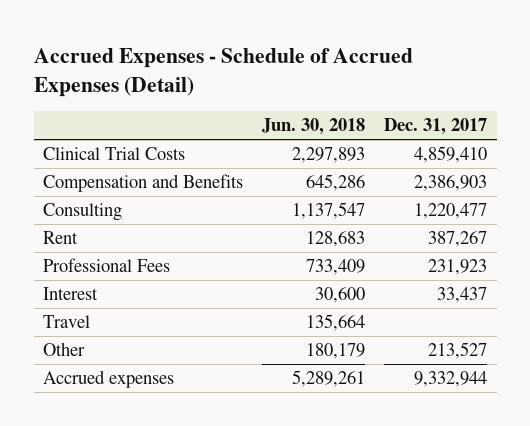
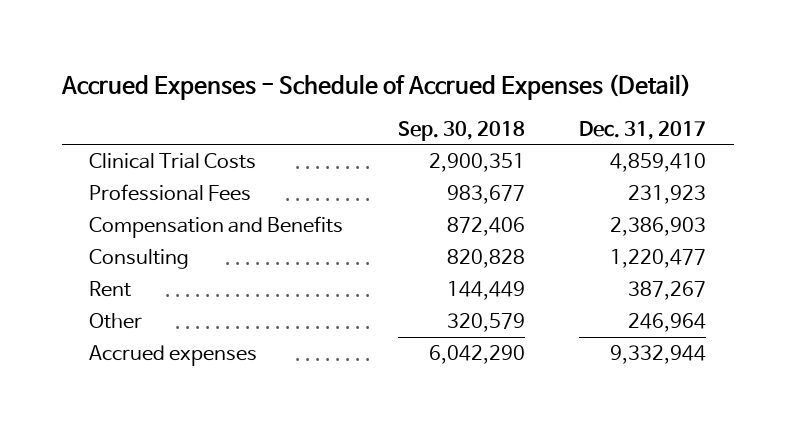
- | Jun. 30, 2018 | Dec. 31, 2017
+ | Sep. 30, 2018 | Dec. 31, 2017
moved up: Professional Fees | 983,677 | 231,923
- Interest | 30,600 | 33,437
- Travel | 135,664 |
- Other | 180,179 | 213,527
+ Other | 320,579 | 246,964

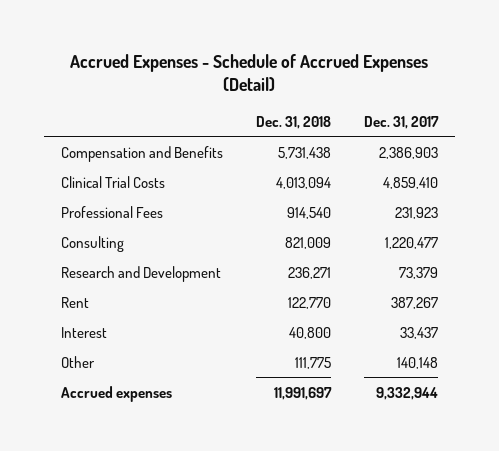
- | Sep. 30, 2018 | Dec. 31, 2017
+ | Dec. 31, 2018 | Dec. 31, 2017
moved up: Compensation and Benefits | 5,731,438 | 2,386,903
+ Research and Development | 236,271 | 73,379
- Other | 320,579 | 246,964
+ Interest | 40,800 | 33,437
+ Other | 111,775 | 140,148

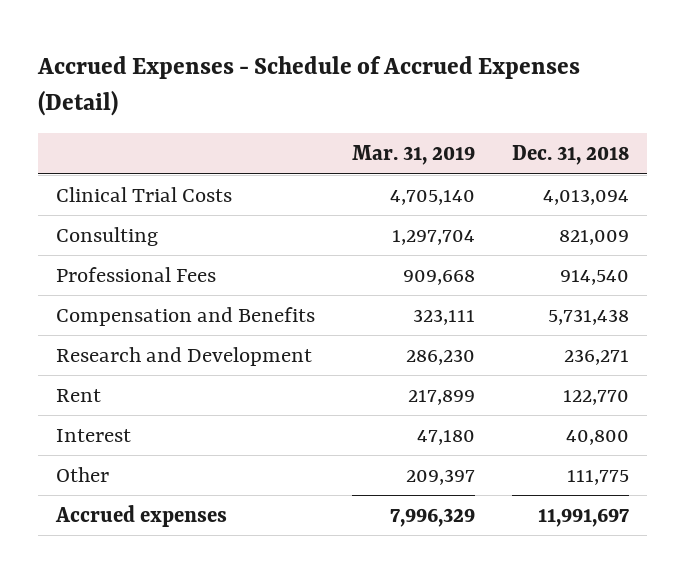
- | Dec. 31, 2018 | Dec. 31, 2017
+ | Mar. 31, 2019 | Dec. 31, 2018
moved down: Professional Fees | 909,668 | 914,540
moved down: Compensation and Benefits | 323,111 | 5,731,438

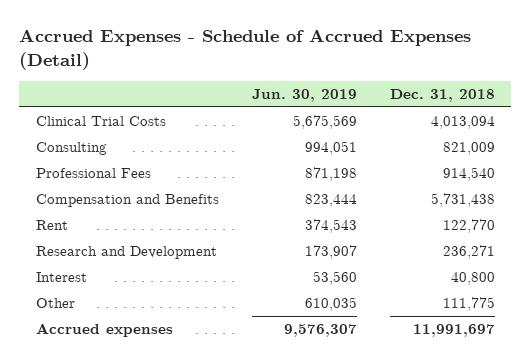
- | Mar. 31, 2019 | Dec. 31, 2018
+ | Jun. 30, 2019 | Dec. 31, 2018
moved down: Research and Development | 173,907 | 236,271

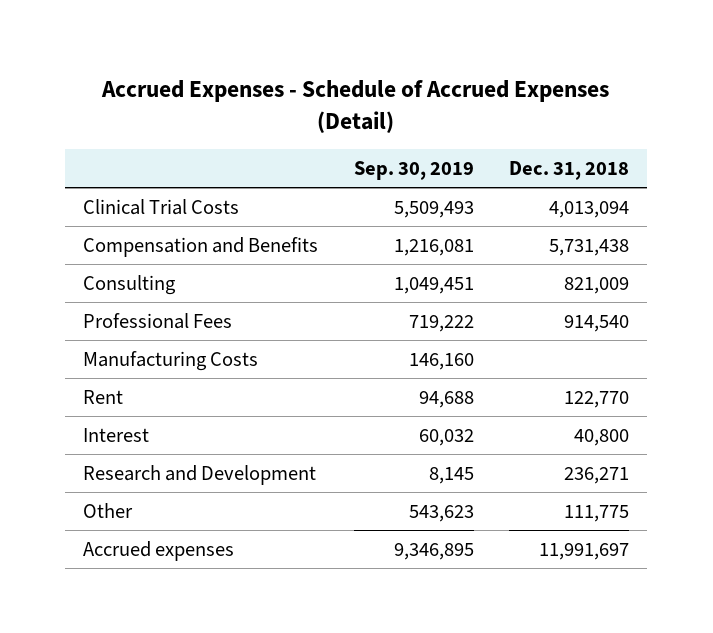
- | Jun. 30, 2019 | Dec. 31, 2018
+ | Sep. 30, 2019 | Dec. 31, 2018
moved up: Compensation and Benefits | 1,216,081 | 5,731,438
+ Manufacturing Costs | 146,160 |
moved down: Research and Development | 8,145 | 236,271

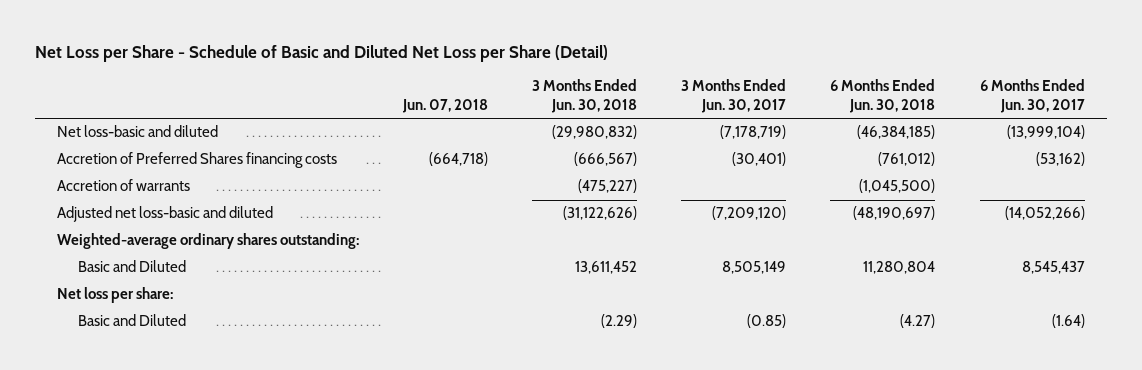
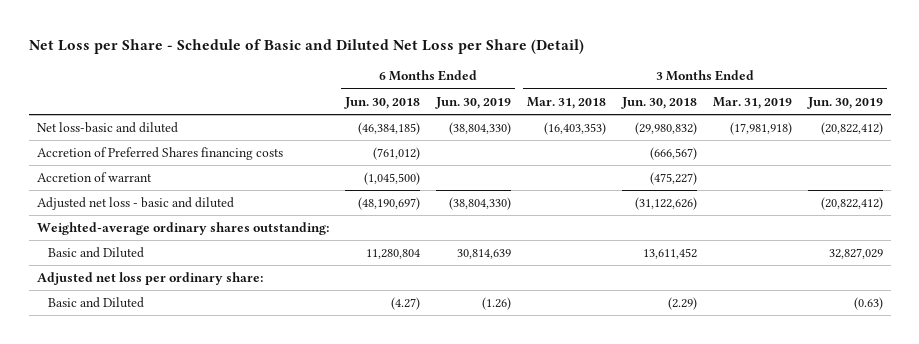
- | Jun. 07, 2018 | 3 Months Ended Jun. 30, 2018 | 3 Months Ended Jun. 30, 2017 | 6 Months Ended Jun. 30, 2018 | 6 Months Ended Jun. 30, 2017
+ | 6 Months Ended Jun. 30, 2018 | 6 Months Ended Jun. 30, 2019 | 3 Months Ended Mar. 31, 2018 | 3 Months Ended Jun. 30, 2018 | 3 Months Ended Mar. 31, 2019 | 3 Months Ended Jun. 30, 2019
- Accretion of warrants | | (475,227) | | (1,045,500) |
- Adjusted net loss-basic and diluted | | (31,122,626) | (7,209,120) | (48,190,697) | (14,052,266)
+ Accretion of warrant | (1,045,500) | | | (475,227) | |
+ Adjusted net loss - basic and diluted | (48,190,697) | (38,804,330) | | (31,122,626) | | (20,822,412)
- Net loss per share:
+ Adjusted net loss per ordinary share:

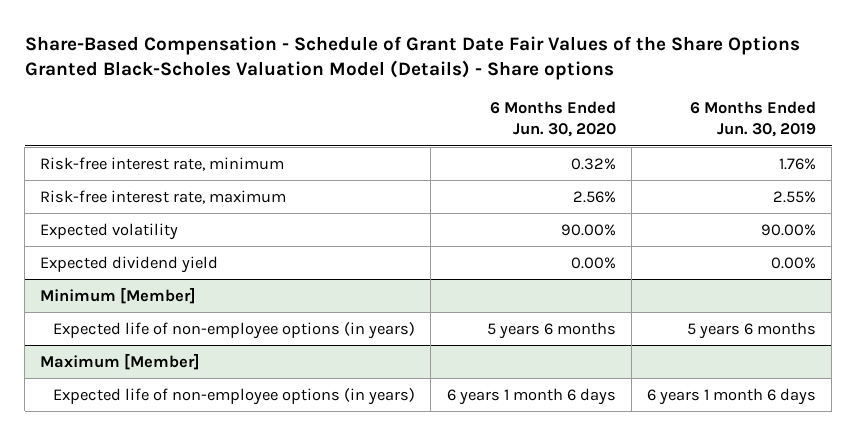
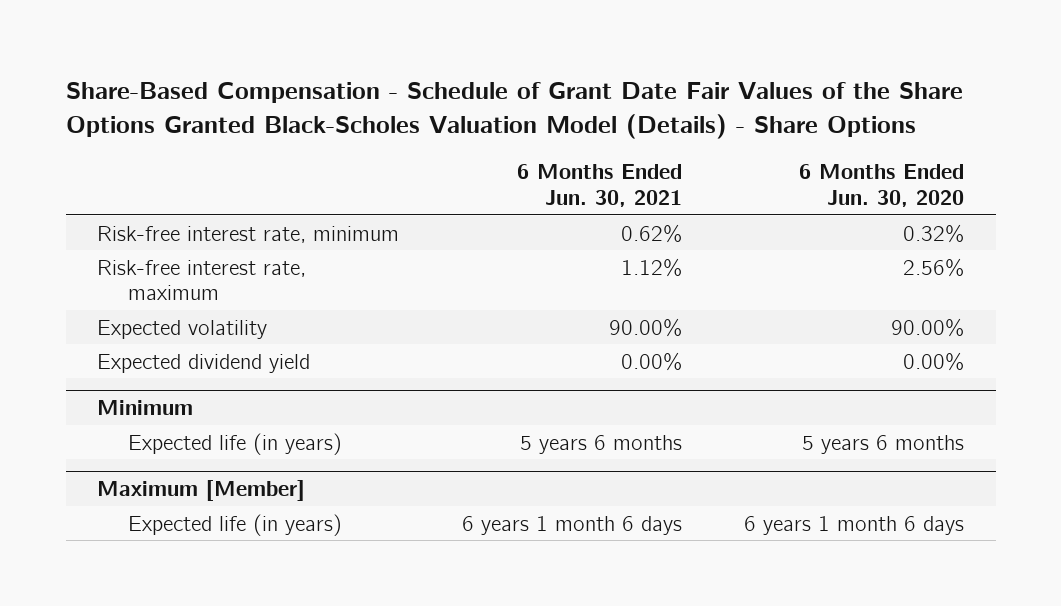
- Share-Based Compensation - Schedule of Grant Date Fair Values of the Share Options Granted Black-Scholes Valuation Model (Details) - Share options
+ Share-Based Compensation - Schedule of Grant Date Fair Values of the Share Options Granted Black-Scholes Valuation Model (Details) - Share Options
- | 6 Months Ended Jun. 30, 2020 | 6 Months Ended Jun. 30, 2019
+ | 6 Months Ended Jun. 30, 2021 | 6 Months Ended Jun. 30, 2020
- Minimum [Member]
- Expected life of non-employee options (in years) | 5 years 6 months | 5 years 6 months
+ Minimum
+ Expected life (in years) | 5 years 6 months | 5 years 6 months
@ Maximum [Member]
- Expected life of non-employee options (in years) | 6 years 1 month 6 days | 6 years 1 month 6 days
+ Expected life (in years) | 6 years 1 month 6 days | 6 years 1 month 6 days

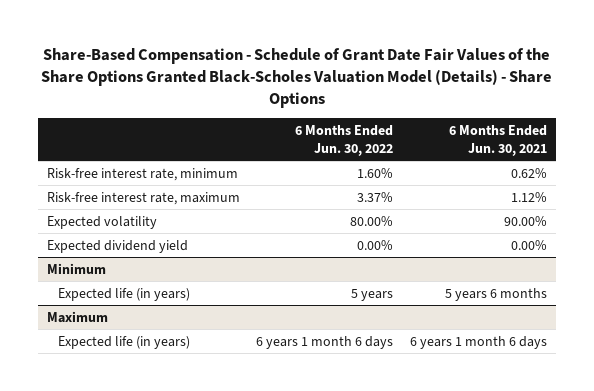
- | 6 Months Ended Jun. 30, 2021 | 6 Months Ended Jun. 30, 2020
+ | 6 Months Ended Jun. 30, 2022 | 6 Months Ended Jun. 30, 2021
- Maximum [Member]
+ Maximum

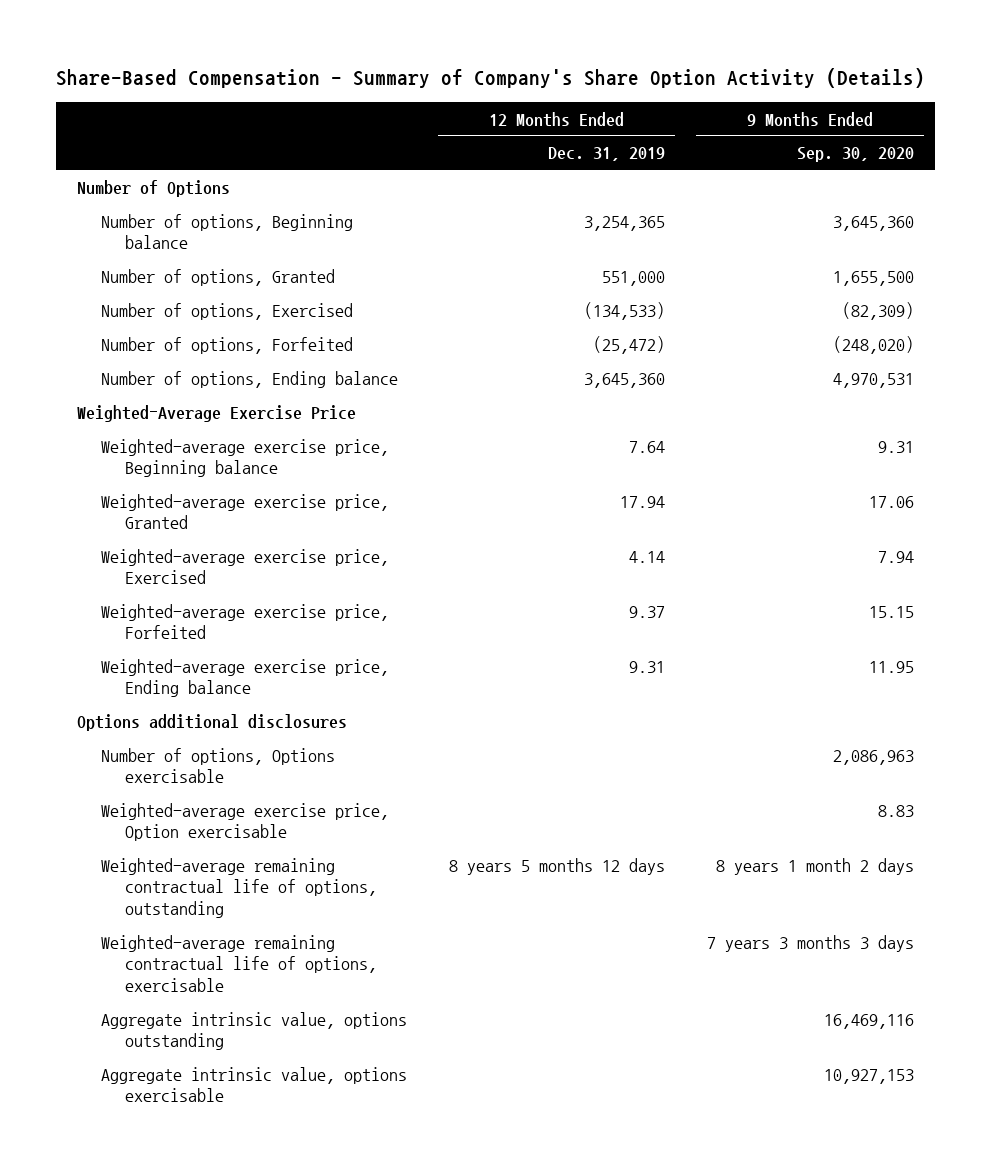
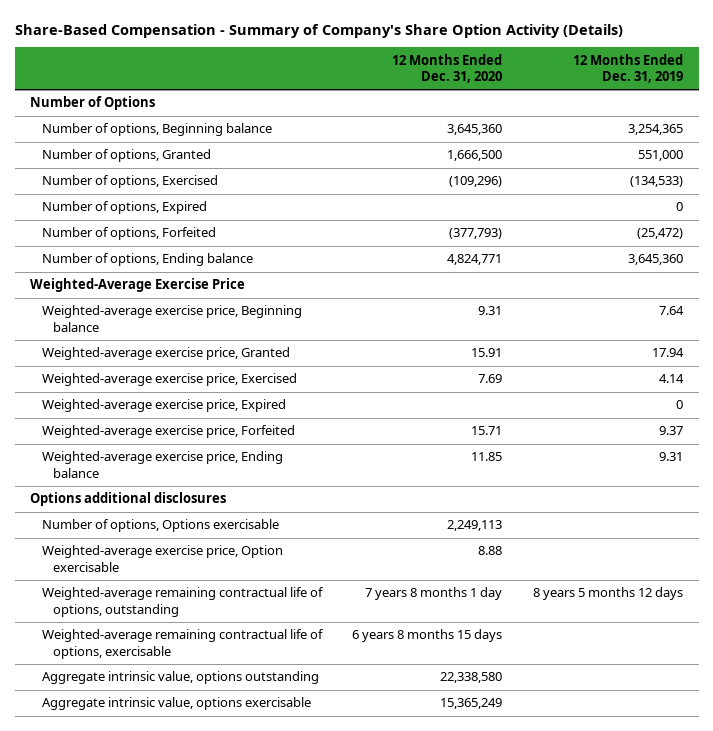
- | 12 Months Ended Dec. 31, 2019 | 9 Months Ended Sep. 30, 2020
+ | 12 Months Ended Dec. 31, 2020 | 12 Months Ended Dec. 31, 2019
+ Number of options, Expired | | 0
+ Weighted-average exercise price, Expired | | 0

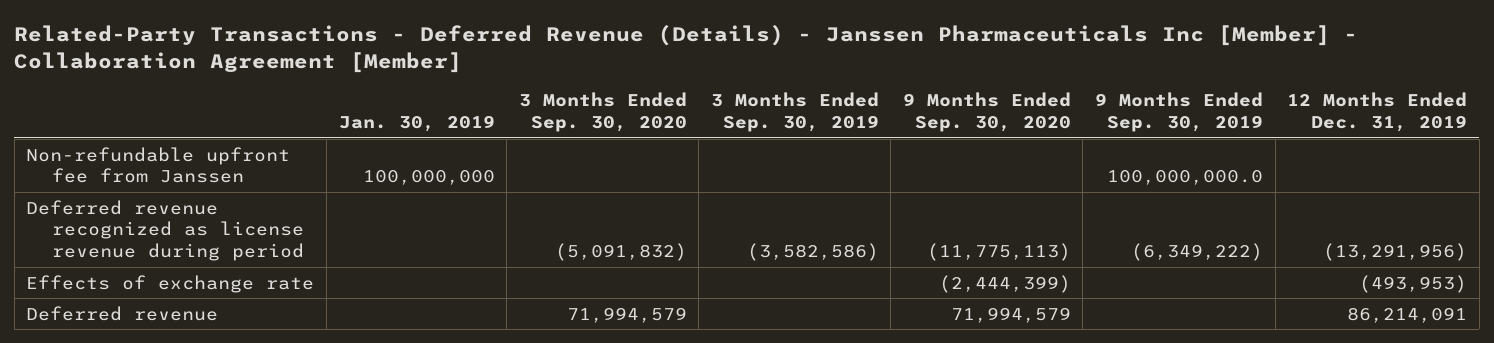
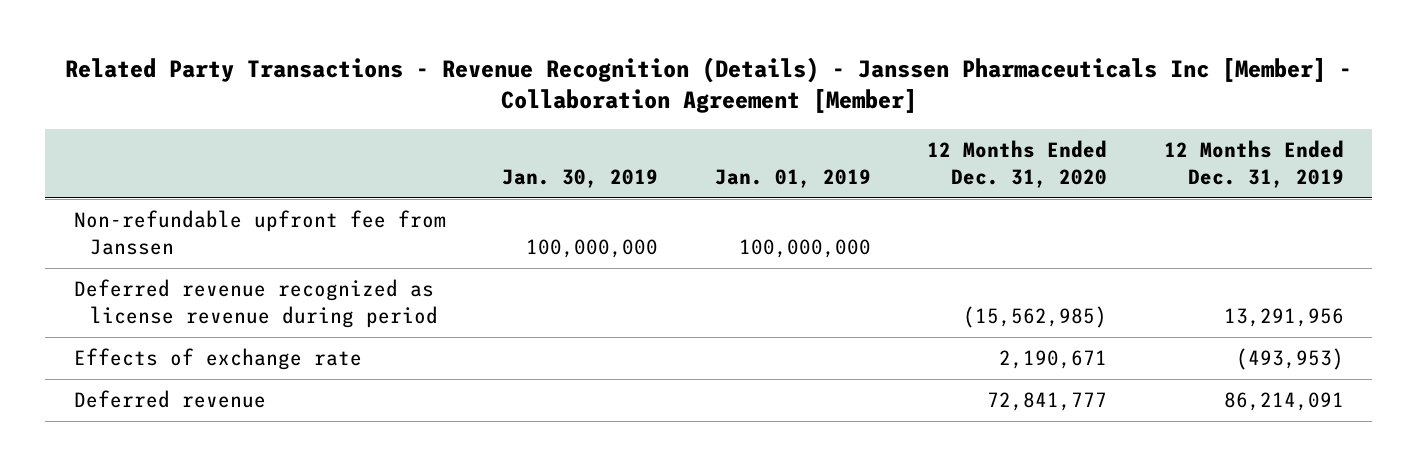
- Related-Party Transactions - Deferred Revenue (Details) - Janssen Pharmaceuticals Inc [Member] - Collaboration Agreement [Member]
+ Related Party Transactions - Revenue Recognition (Details) - Janssen Pharmaceuticals Inc [Member] - Collaboration Agreement [Member]
- | Jan. 30, 2019 | 3 Months Ended Sep. 30, 2020 | 3 Months Ended Sep. 30, 2019 | 9 Months Ended Sep. 30, 2020 | 9 Months Ended Sep. 30, 2019 | 12 Months Ended Dec. 31, 2019
+ | Jan. 30, 2019 | Jan. 01, 2019 | 12 Months Ended Dec. 31, 2020 | 12 Months Ended Dec. 31, 2019
- Deferred revenue recognized as license revenue during period | | (5,091,832) | (3,582,586) | (11,775,113) | (6,349,222) | (13,291,956)
+ Deferred revenue recognized as license revenue during period | | | (15,562,985) | 13,291,956

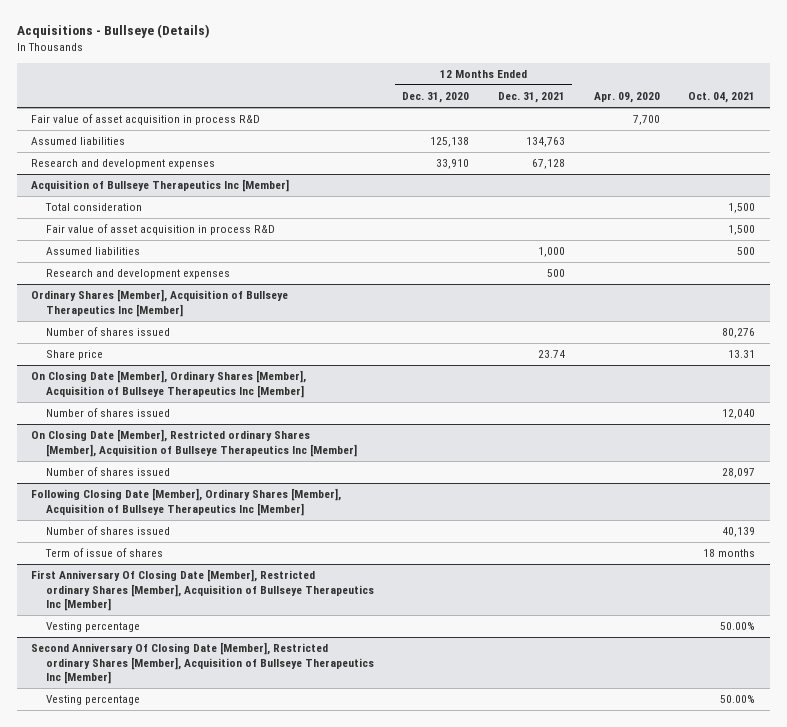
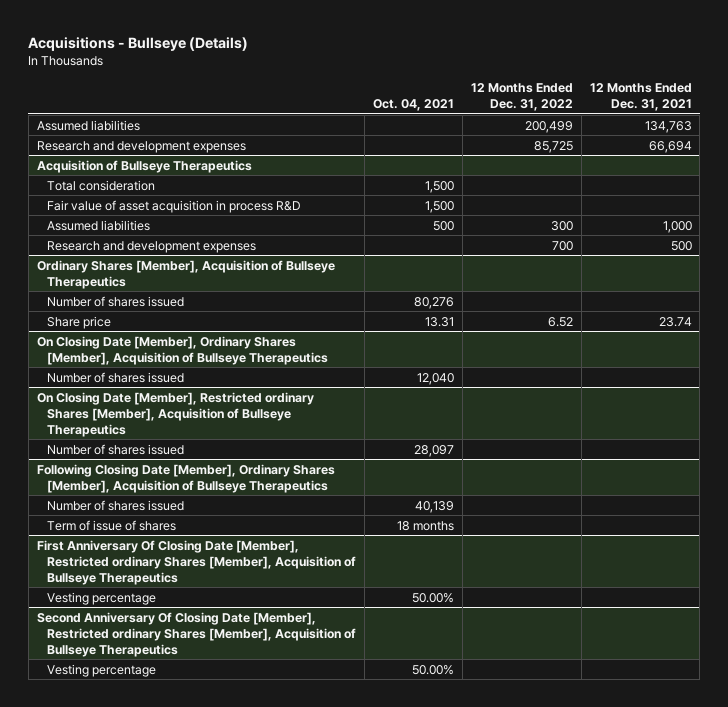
- | 12 Months Ended Dec. 31, 2020 | 12 Months Ended Dec. 31, 2021 | Apr. 09, 2020 | Oct. 04, 2021
+ | Oct. 04, 2021 | 12 Months Ended Dec. 31, 2022 | 12 Months Ended Dec. 31, 2021
- Fair value of asset acquisition in process R&D | | | 7,700 |
- Research and development expenses | 33,910 | 67,128 | |
- Acquisition of Bullseye Therapeutics Inc [Member]
+ Research and development expenses | | 85,725 | 66,694
+ Acquisition of Bullseye Therapeutics
- Ordinary Shares [Member], Acquisition of Bullseye Therapeutics Inc [Member]
+ Ordinary Shares [Member], Acquisition of Bullseye Therapeutics
- On Closing Date [Member], Ordinary Shares [Member], Acquisition of Bullseye Therapeutics Inc [Member]
+ On Closing Date [Member], Ordinary Shares [Member], Acquisition of Bullseye Therapeutics
- On Closing Date [Member], Restricted ordinary Shares [Member], Acquisition of Bullseye Therapeutics Inc [Member]
+ On Closing Date [Member], Restricted ordinary Shares [Member], Acquisition of Bullseye Therapeutics
- Following Closing Date [Member], Ordinary Shares [Member], Acquisition of Bullseye Therapeutics Inc [Member]
+ Following Closing Date [Member], Ordinary Shares [Member], Acquisition of Bullseye Therapeutics
- First Anniversary Of Closing Date [Member], Restricted ordinary Shares [Member], Acquisition of Bullseye Therapeutics Inc [Member]
+ First Anniversary Of Closing Date [Member], Restricted ordinary Shares [Member], Acquisition of Bullseye Therapeutics
- Second Anniversary Of Closing Date [Member], Restricted ordinary Shares [Member], Acquisition of Bullseye Therapeutics Inc [Member]
+ Second Anniversary Of Closing Date [Member], Restricted ordinary Shares [Member], Acquisition of Bullseye Therapeutics

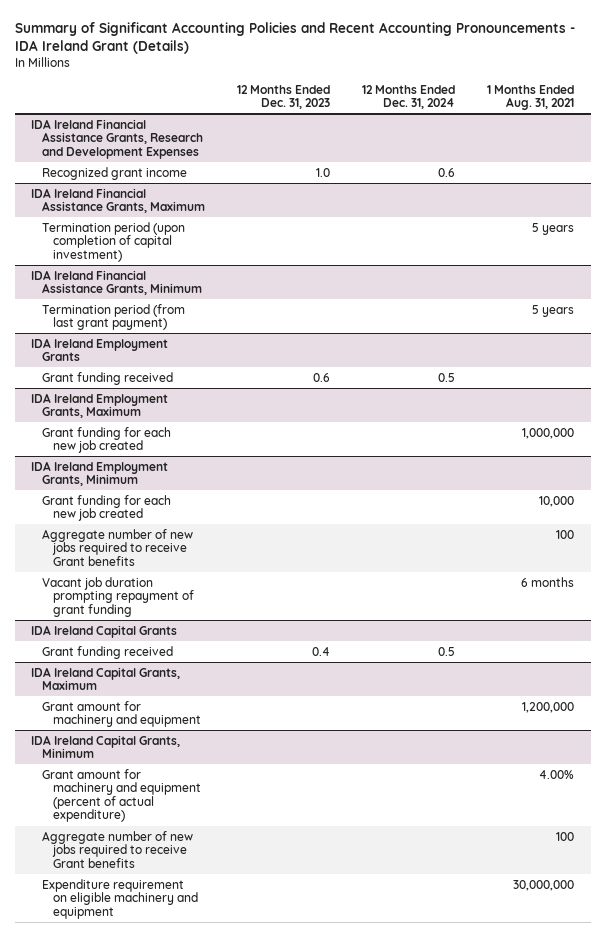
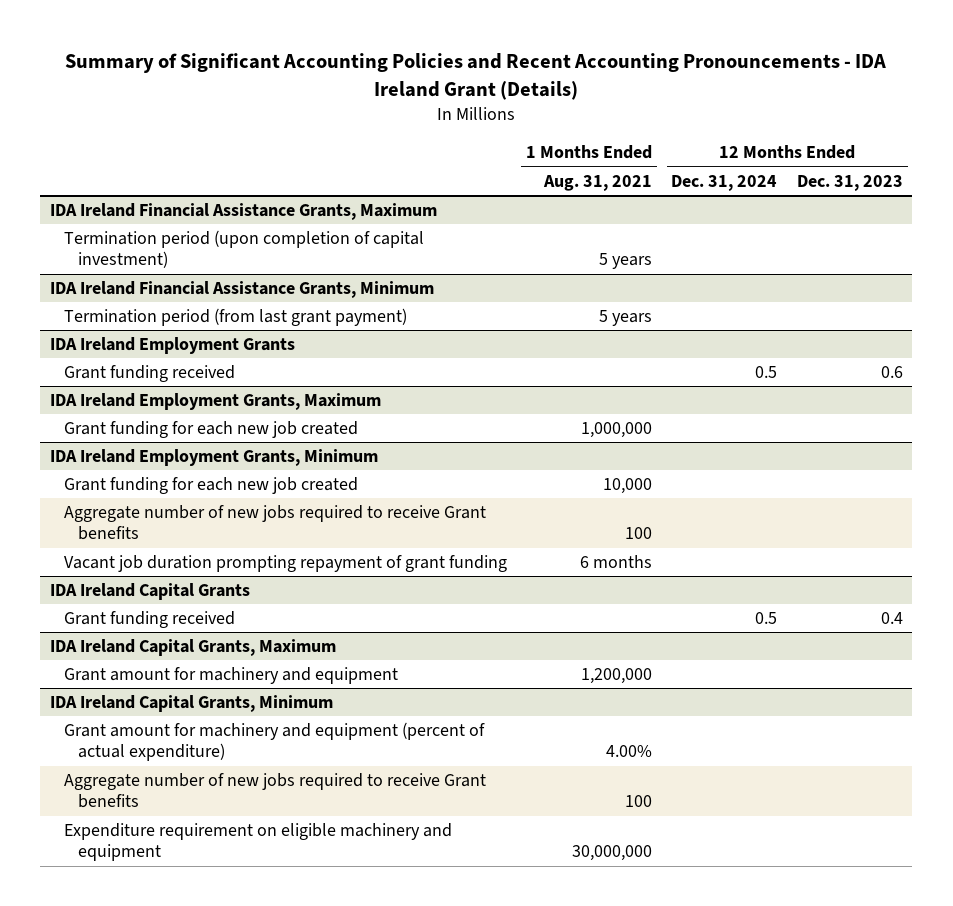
- | 12 Months Ended Dec. 31, 2023 | 12 Months Ended Dec. 31, 2024 | 1 Months Ended Aug. 31, 2021
+ | 1 Months Ended Aug. 31, 2021 | 12 Months Ended Dec. 31, 2024 | 12 Months Ended Dec. 31, 2023
- IDA Ireland Financial Assistance Grants, Research and Development Expenses
- Recognized grant income | 1.0 | 0.6 |

